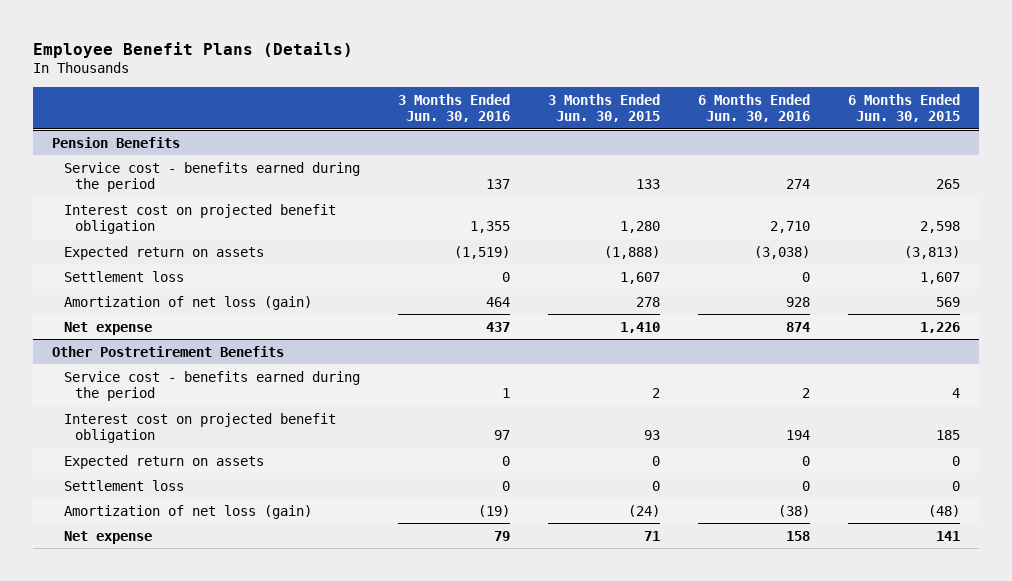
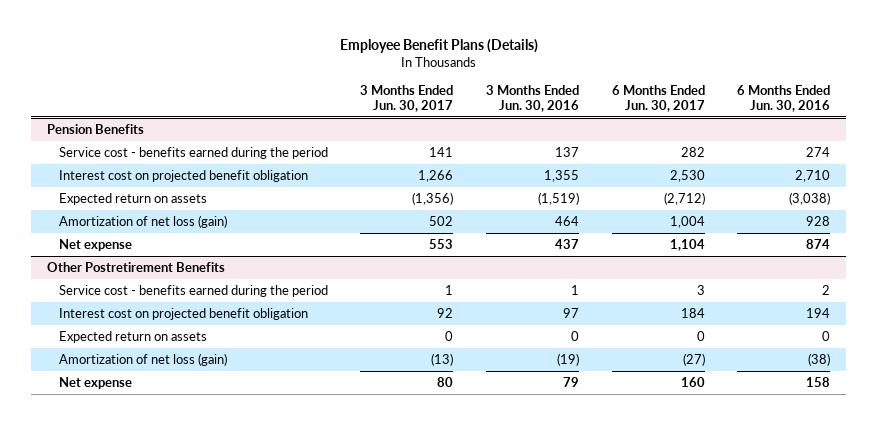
- | 3 Months Ended Jun. 30, 2016 | 3 Months Ended Jun. 30, 2015 | 6 Months Ended Jun. 30, 2016 | 6 Months Ended Jun. 30, 2015
+ | 3 Months Ended Jun. 30, 2017 | 3 Months Ended Jun. 30, 2016 | 6 Months Ended Jun. 30, 2017 | 6 Months Ended Jun. 30, 2016
@ Pension Benefits
- Settlement loss | 0 | 1,607 | 0 | 1,607
@ Other Postretirement Benefits
- Settlement loss | 0 | 0 | 0 | 0

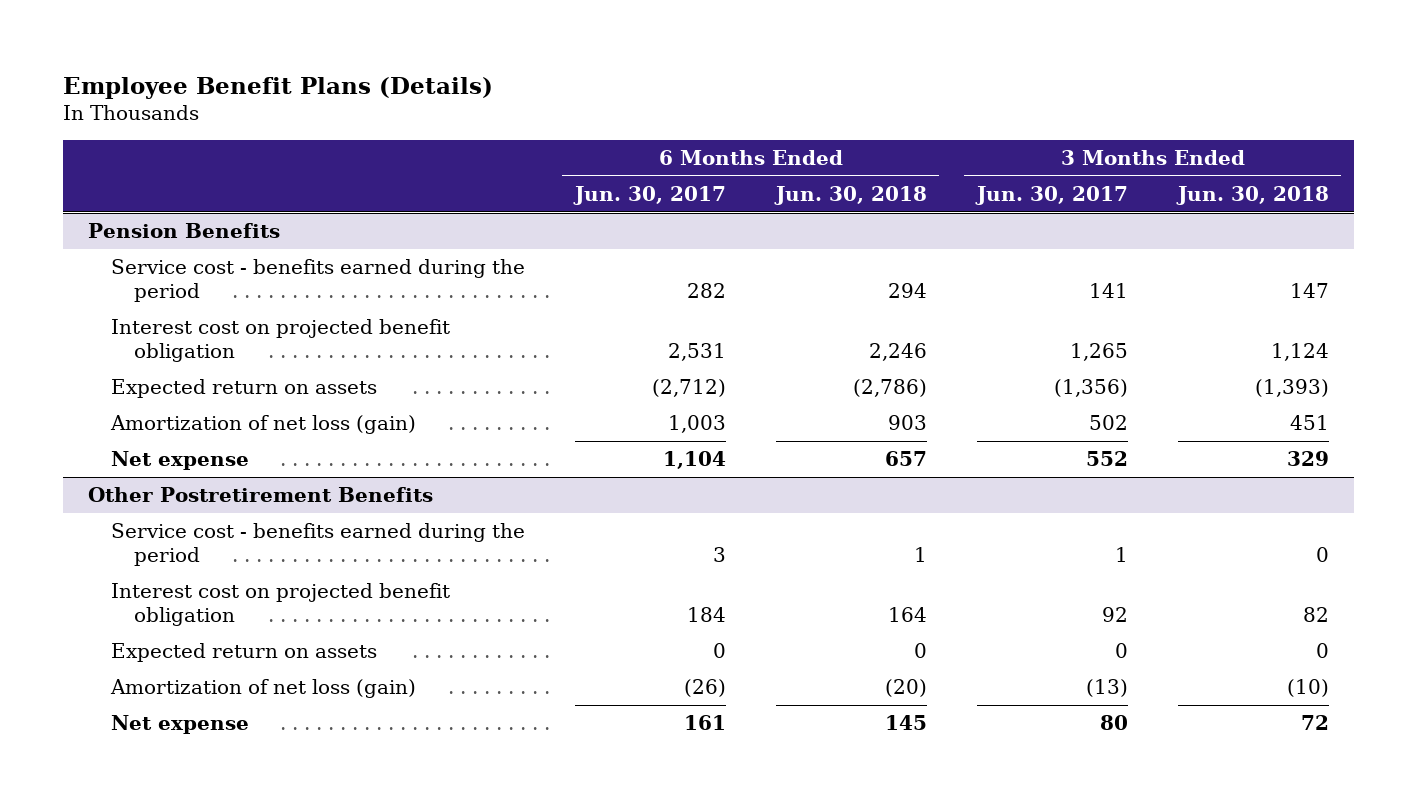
- | 3 Months Ended Jun. 30, 2017 | 3 Months Ended Jun. 30, 2016 | 6 Months Ended Jun. 30, 2017 | 6 Months Ended Jun. 30, 2016
+ | 6 Months Ended Jun. 30, 2017 | 6 Months Ended Jun. 30, 2018 | 3 Months Ended Jun. 30, 2017 | 3 Months Ended Jun. 30, 2018
@ Pension Benefits
- Interest cost on projected benefit obligation | 1,266 | 1,355 | 2,530 | 2,710
+ Interest cost on projected benefit obligation | 2,531 | 2,246 | 1,265 | 1,124
- Amortization of net loss (gain) | 502 | 464 | 1,004 | 928
- Net expense | 553 | 437 | 1,104 | 874
+ Amortization of net loss (gain) | 1,003 | 903 | 502 | 451
+ Net expense | 1,104 | 657 | 552 | 329
@ Other Postretirement Benefits
- Amortization of net loss (gain) | (13) | (19) | (27) | (38)
- Net expense | 80 | 79 | 160 | 158
+ Amortization of net loss (gain) | (26) | (20) | (13) | (10)
+ Net expense | 161 | 145 | 80 | 72

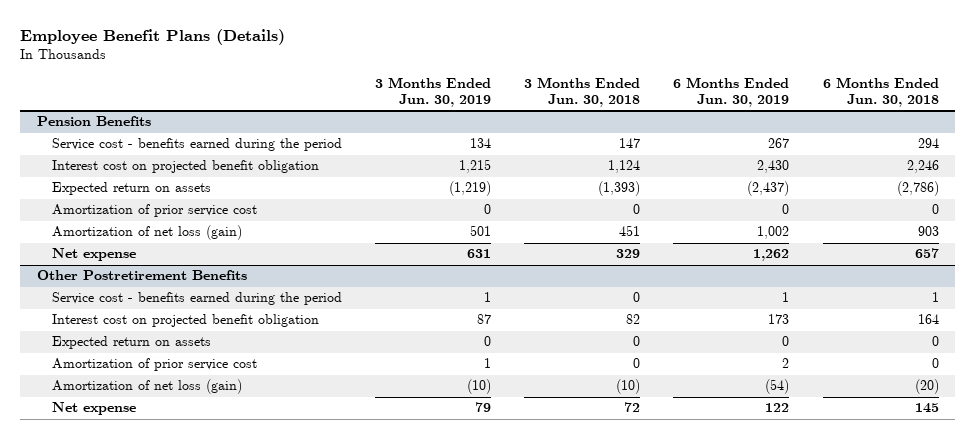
- | 6 Months Ended Jun. 30, 2017 | 6 Months Ended Jun. 30, 2018 | 3 Months Ended Jun. 30, 2017 | 3 Months Ended Jun. 30, 2018
+ | 3 Months Ended Jun. 30, 2019 | 3 Months Ended Jun. 30, 2018 | 6 Months Ended Jun. 30, 2019 | 6 Months Ended Jun. 30, 2018
@ Pension Benefits
+ Amortization of prior service cost | 0 | 0 | 0 | 0
@ Other Postretirement Benefits
+ Amortization of prior service cost | 1 | 0 | 2 | 0

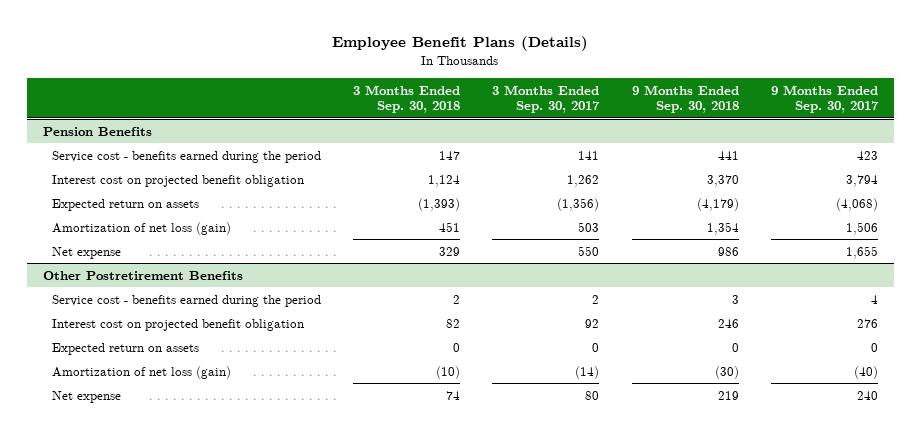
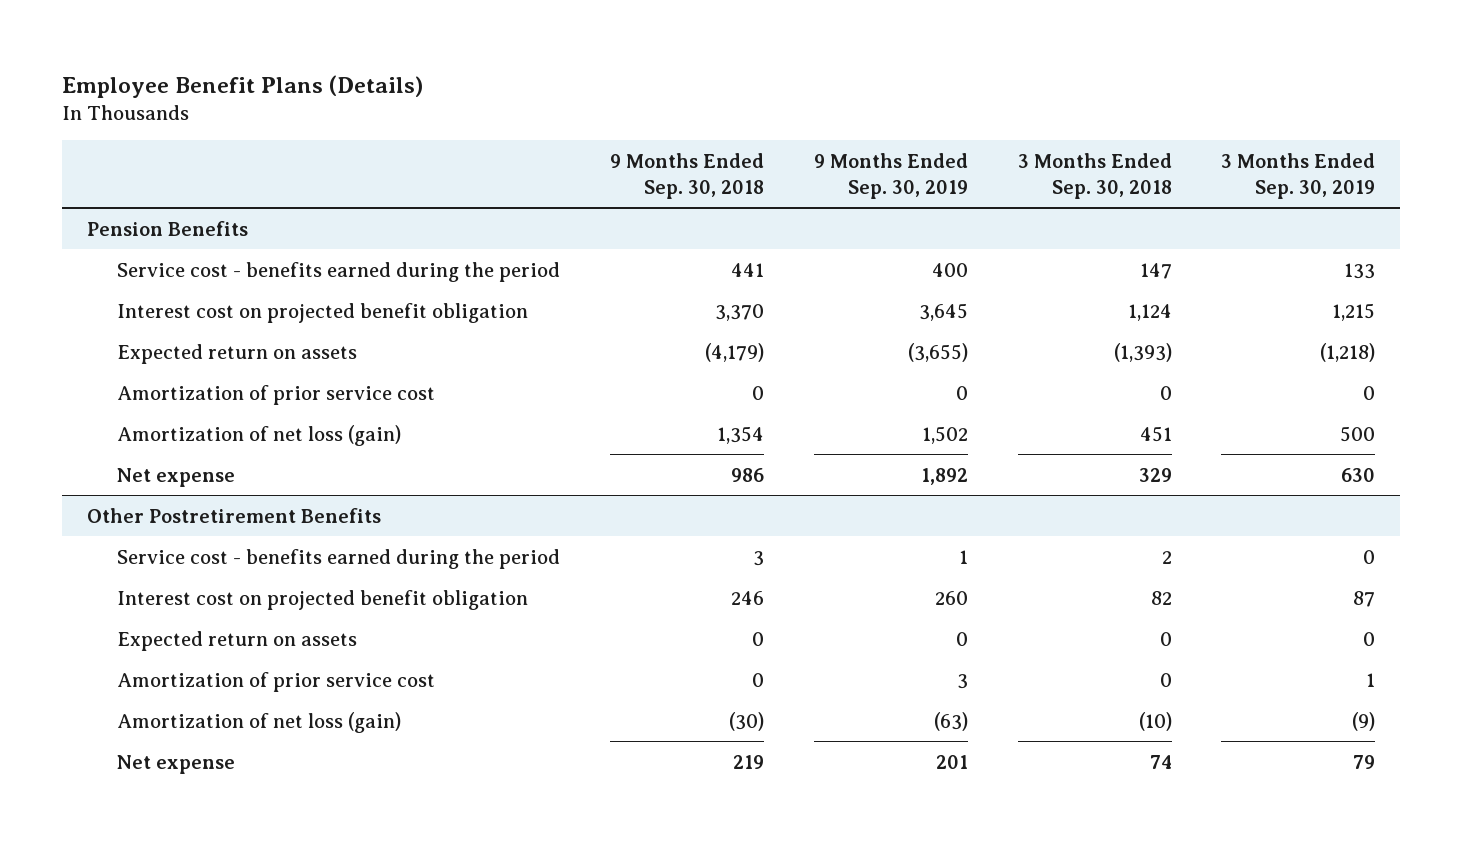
- | 3 Months Ended Sep. 30, 2018 | 3 Months Ended Sep. 30, 2017 | 9 Months Ended Sep. 30, 2018 | 9 Months Ended Sep. 30, 2017
+ | 9 Months Ended Sep. 30, 2018 | 9 Months Ended Sep. 30, 2019 | 3 Months Ended Sep. 30, 2018 | 3 Months Ended Sep. 30, 2019
@ Pension Benefits
+ Amortization of prior service cost | 0 | 0 | 0 | 0
@ Other Postretirement Benefits
+ Amortization of prior service cost | 0 | 3 | 0 | 1

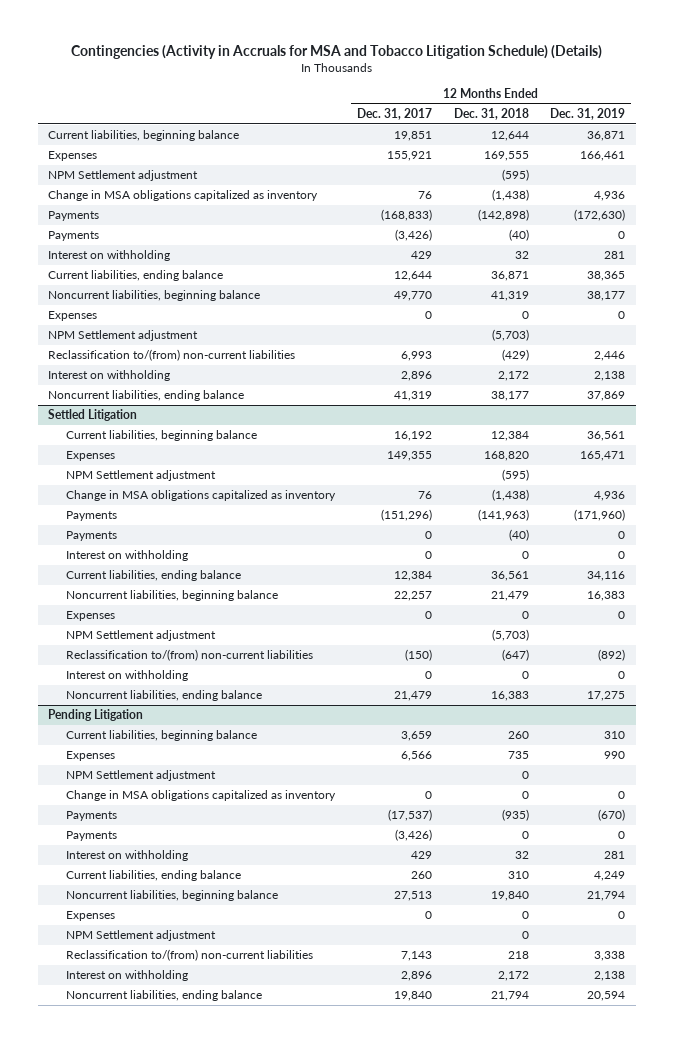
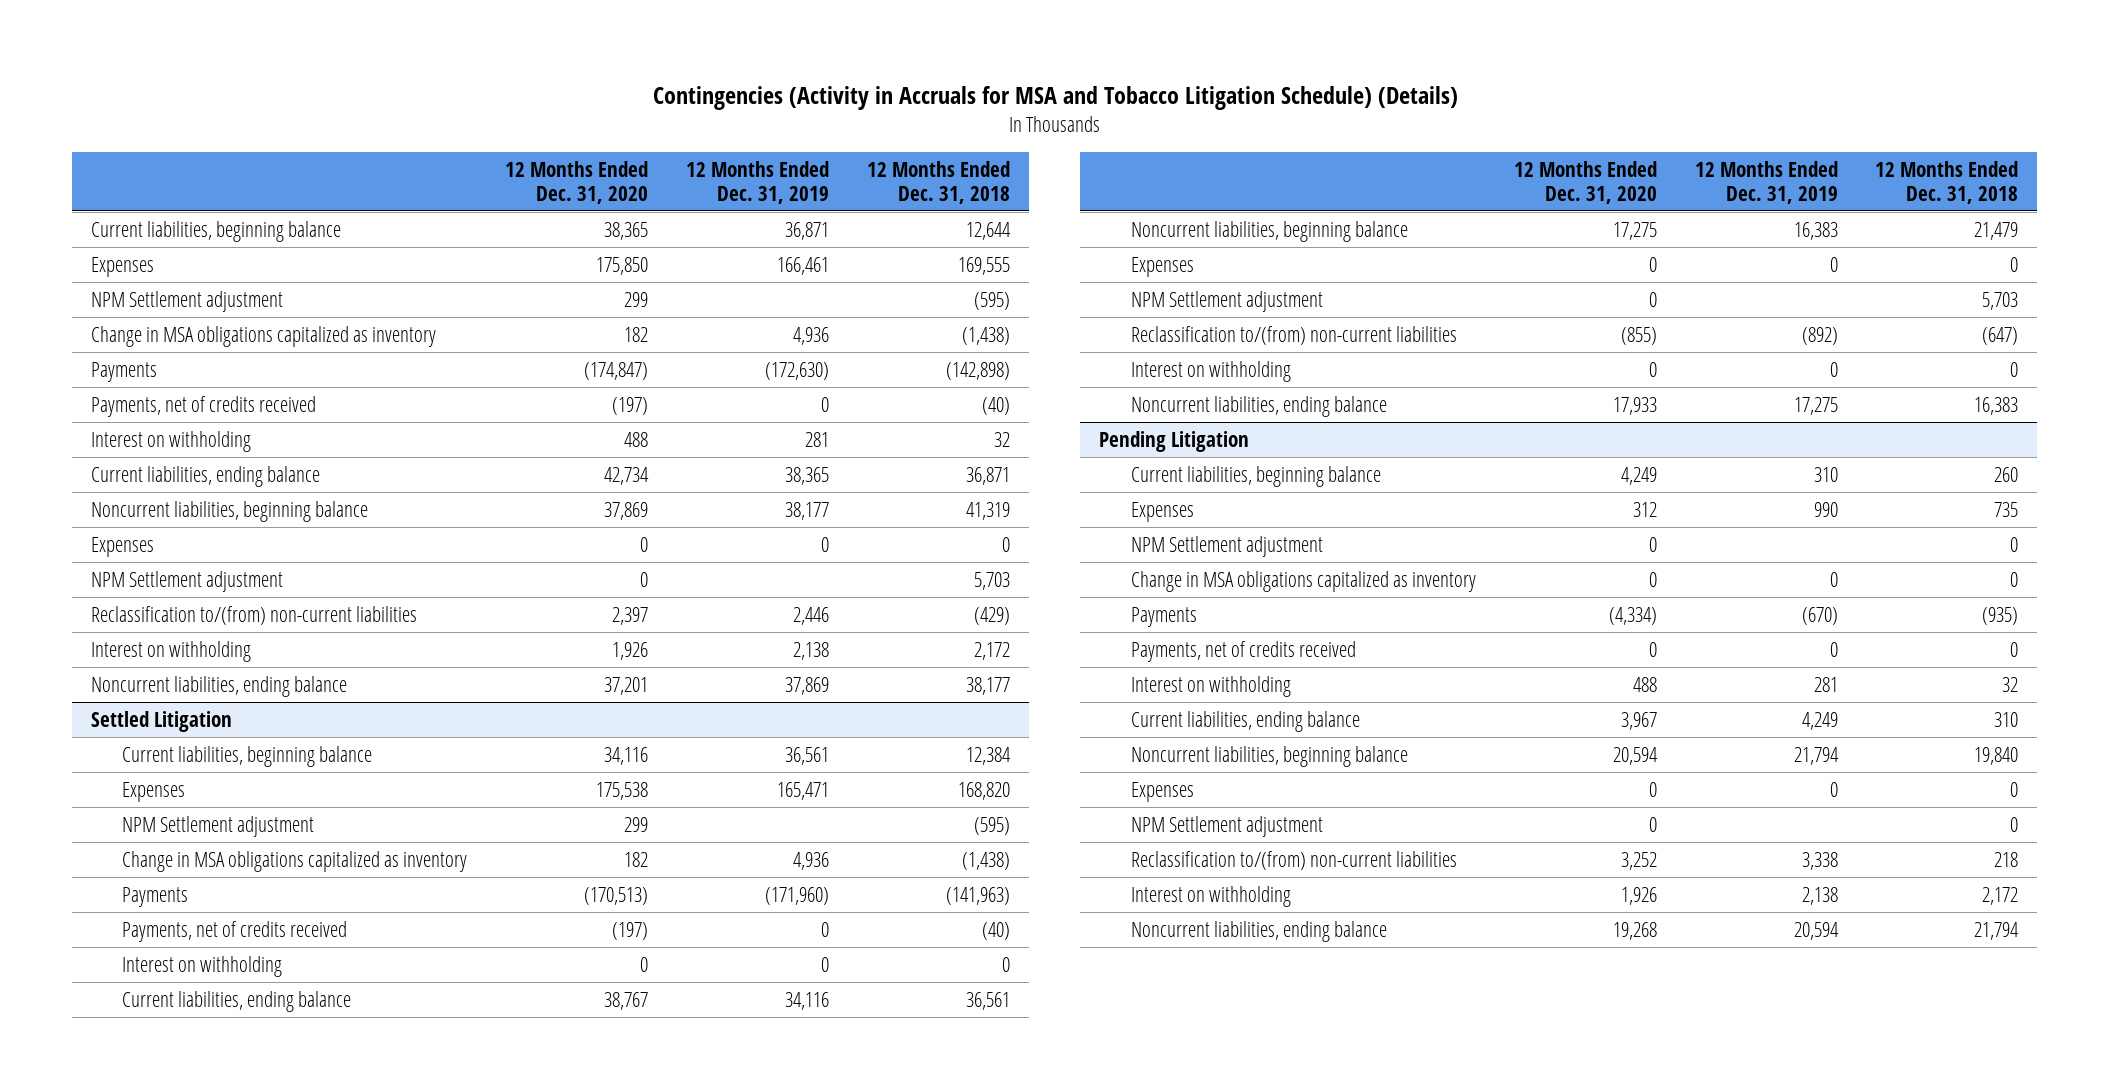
- | 12 Months Ended Dec. 31, 2017 | 12 Months Ended Dec. 31, 2018 | 12 Months Ended Dec. 31, 2019
+ | 12 Months Ended Dec. 31, 2020 | 12 Months Ended Dec. 31, 2019 | 12 Months Ended Dec. 31, 2018
- Payments | (3,426) | (40) | 0
+ Payments, net of credits received | (197) | 0 | (40)
- NPM Settlement adjustment | | (5,703) |
+ NPM Settlement adjustment | 0 | | 5,703
@ Settled Litigation
- Payments | 0 | (40) | 0
+ Payments, net of credits received | (197) | 0 | (40)
- NPM Settlement adjustment | | (5,703) |
+ NPM Settlement adjustment | 0 | | 5,703
@ Pending Litigation
- Payments | (3,426) | 0 | 0
+ Payments, net of credits received | 0 | 0 | 0

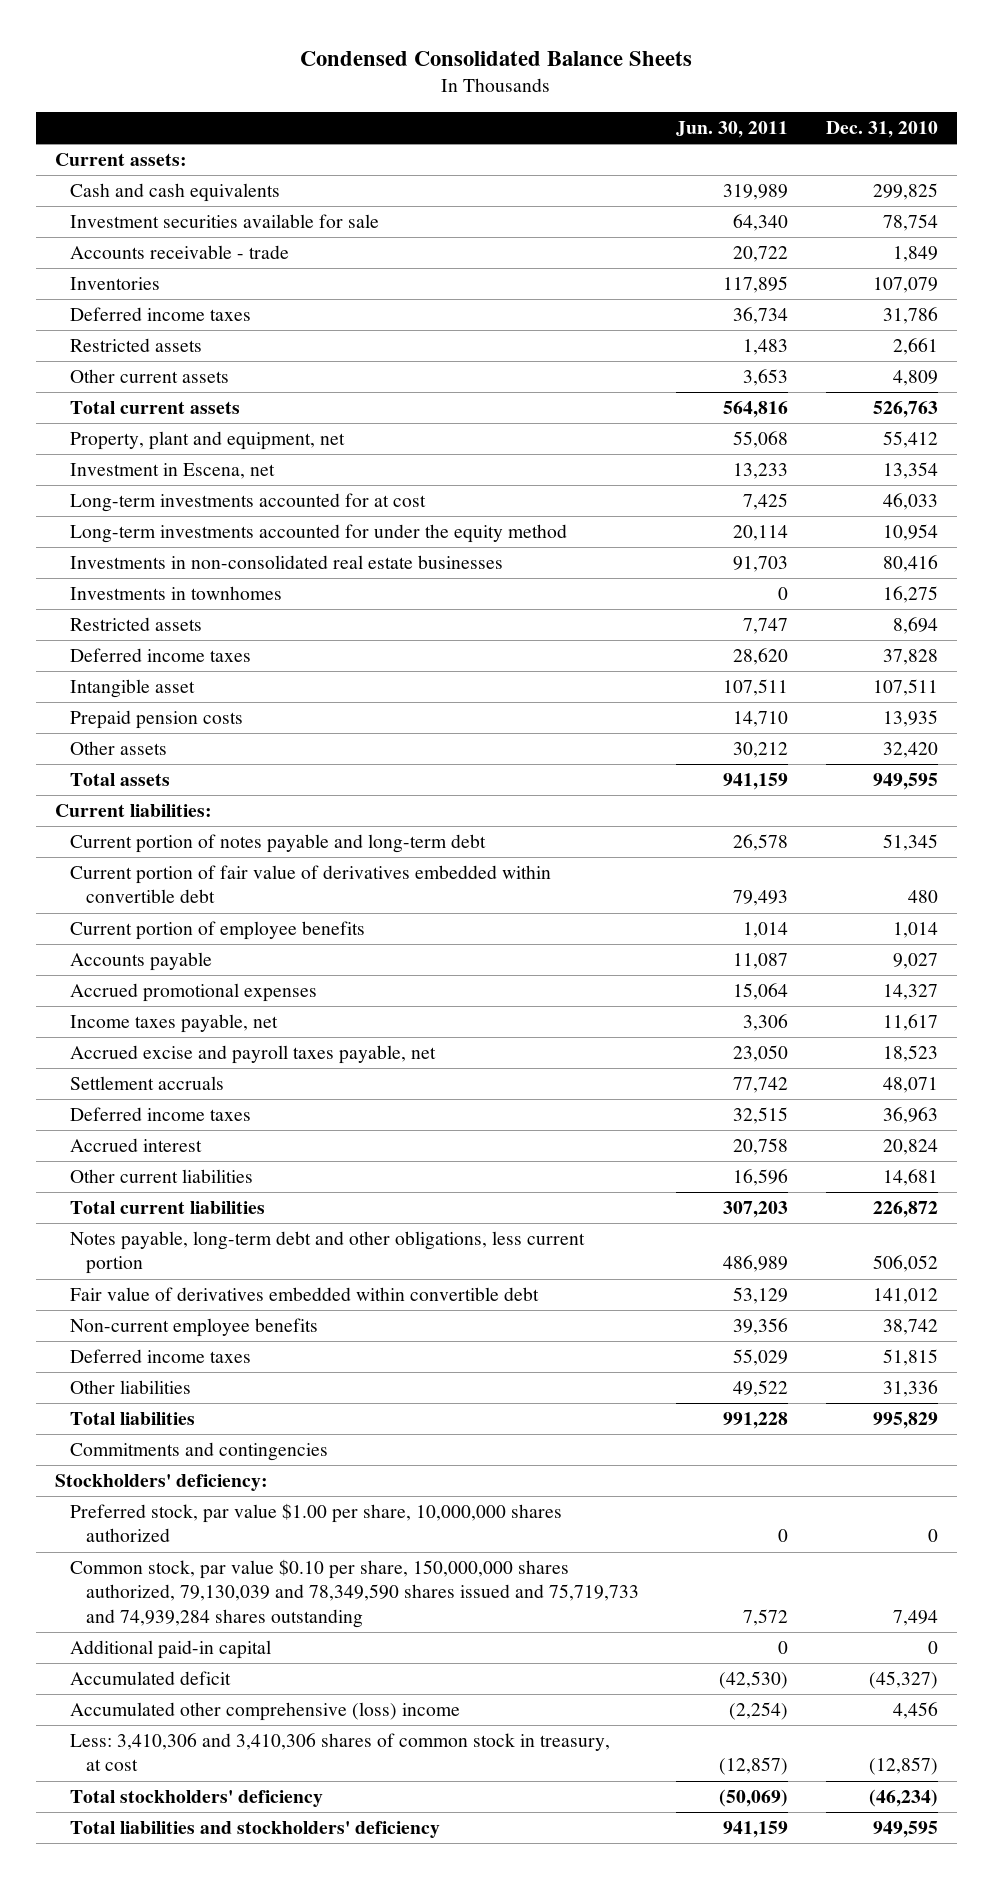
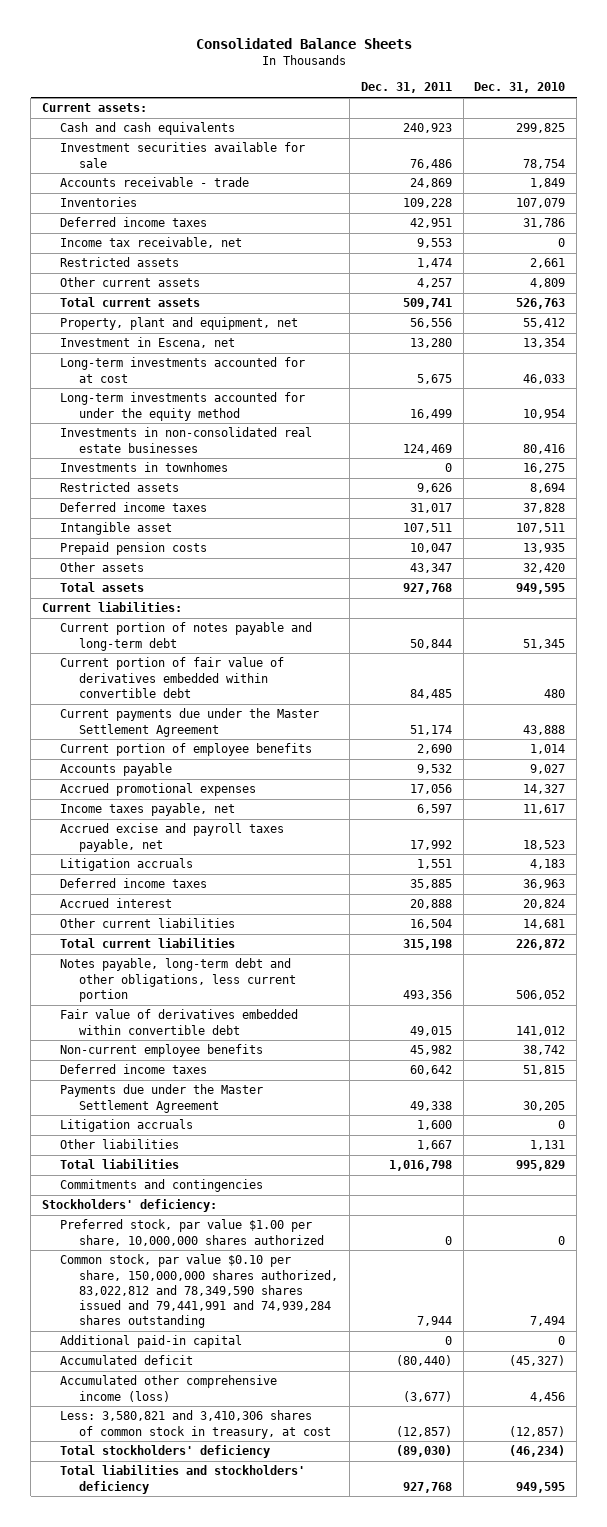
- Condensed Consolidated Balance Sheets
+ Consolidated Balance Sheets
- | Jun. 30, 2011 | Dec. 31, 2010
+ | Dec. 31, 2011 | Dec. 31, 2010
+ Income tax receivable, net | 9,553 | 0
+ Current payments due under the Master Settlement Agreement | 51,174 | 43,888
- Settlement accruals | 77,742 | 48,071
+ Litigation accruals | 1,551 | 4,183
- Other liabilities | 49,522 | 31,336
+ Payments due under the Master Settlement Agreement | 49,338 | 30,205
+ Litigation accruals | 1,600 | 0
+ Other liabilities | 1,667 | 1,131
- Common stock, par value $0.10 per share, 150,000,000 shares authorized, 79,130,039 and 78,349,590 shares issued and 75,719,733 and 74,939,284 shares outstanding | 7,572 | 7,494
+ Common stock, par value $0.10 per share, 150,000,000 shares authorized, 83,022,812 and 78,349,590 shares issued and 79,441,991 and 74,939,284 shares outstanding | 7,944 | 7,494
- Accumulated other comprehensive (loss) income | (2,254) | 4,456
- Less: 3,410,306 and 3,410,306 shares of common stock in treasury, at cost | (12,857) | (12,857)
+ Accumulated other comprehensive income (loss) | (3,677) | 4,456
+ Less: 3,580,821 and 3,410,306 shares of common stock in treasury, at cost | (12,857) | (12,857)

